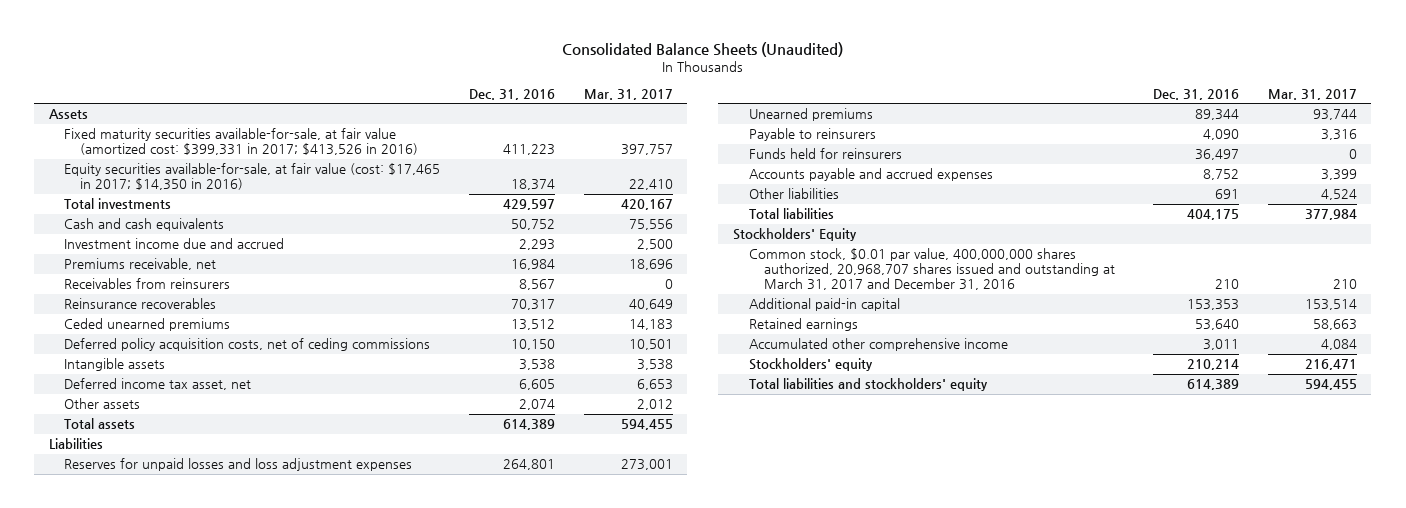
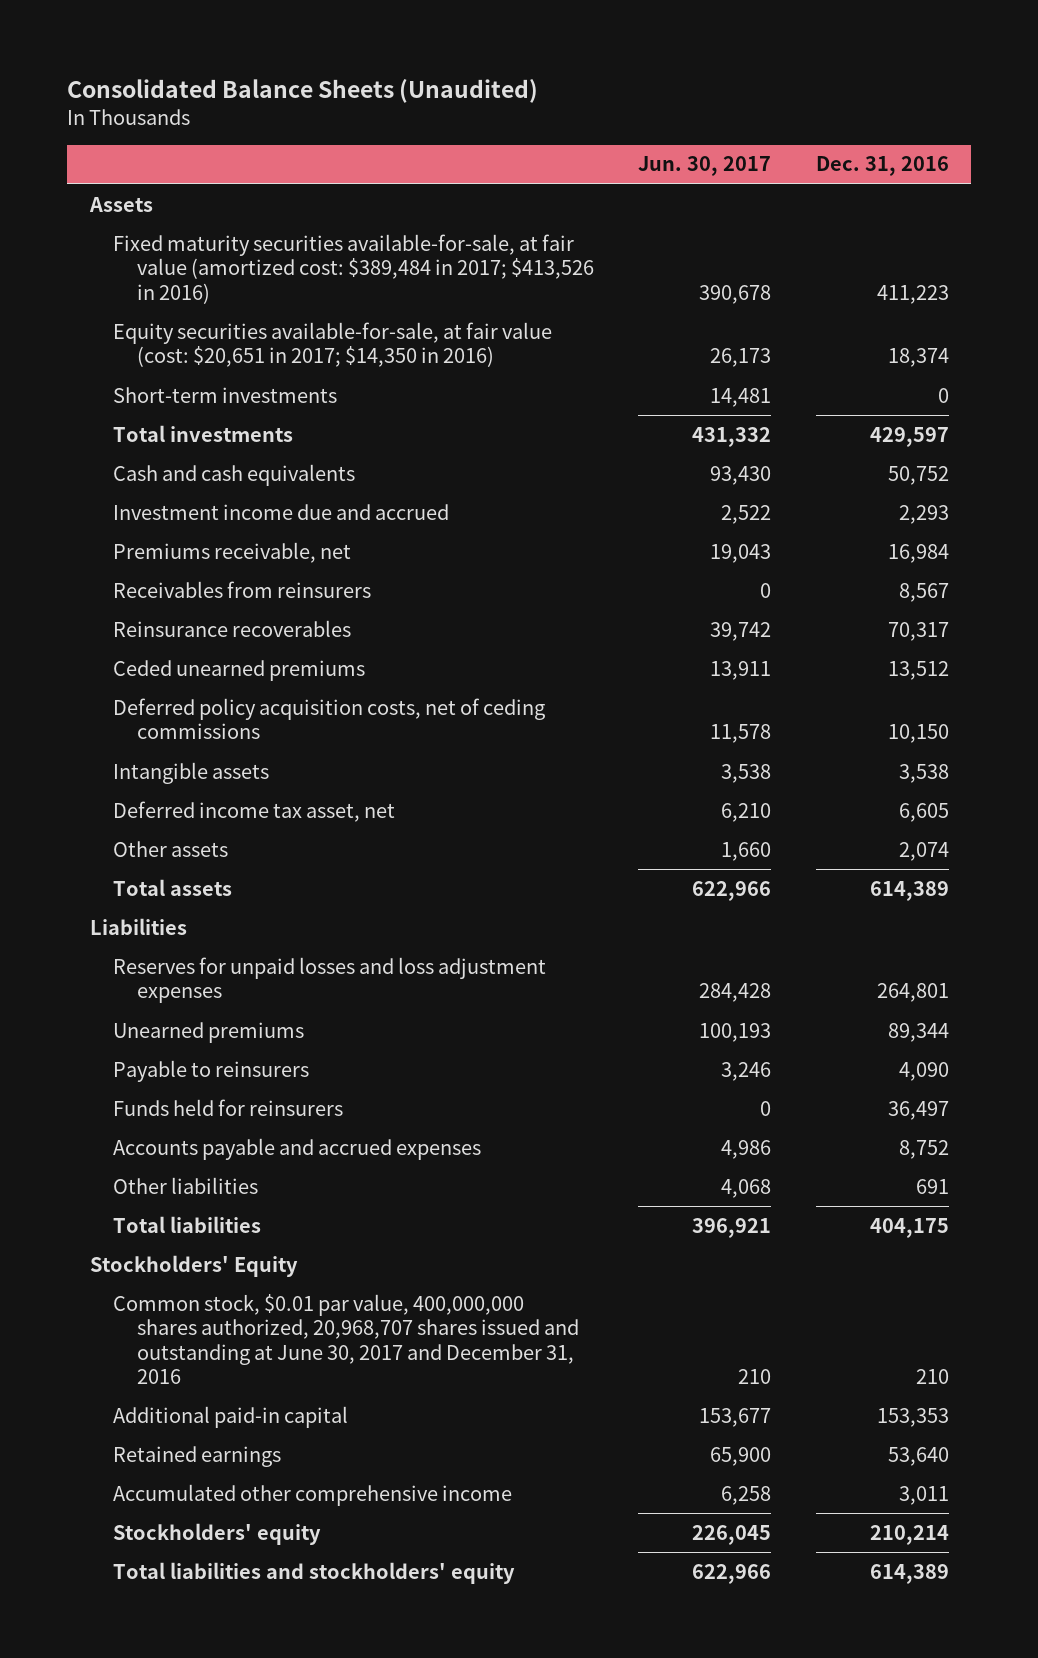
- | Dec. 31, 2016 | Mar. 31, 2017
+ | Jun. 30, 2017 | Dec. 31, 2016
- Fixed maturity securities available-for-sale, at fair value (amortized cost: $399,331 in 2017; $413,526 in 2016) | 411,223 | 397,757
- Equity securities available-for-sale, at fair value (cost: $17,465 in 2017; $14,350 in 2016) | 18,374 | 22,410
+ Fixed maturity securities available-for-sale, at fair value (amortized cost: $389,484 in 2017; $413,526 in 2016) | 390,678 | 411,223
+ Equity securities available-for-sale, at fair value (cost: $20,651 in 2017; $14,350 in 2016) | 26,173 | 18,374
+ Short-term investments | 14,481 | 0
- Common stock, $0.01 par value, 400,000,000 shares authorized, 20,968,707 shares issued and outstanding at March 31, 2017 and December 31, 2016 | 210 | 210
+ Common stock, $0.01 par value, 400,000,000 shares authorized, 20,968,707 shares issued and outstanding at June 30, 2017 and December 31, 2016 | 210 | 210

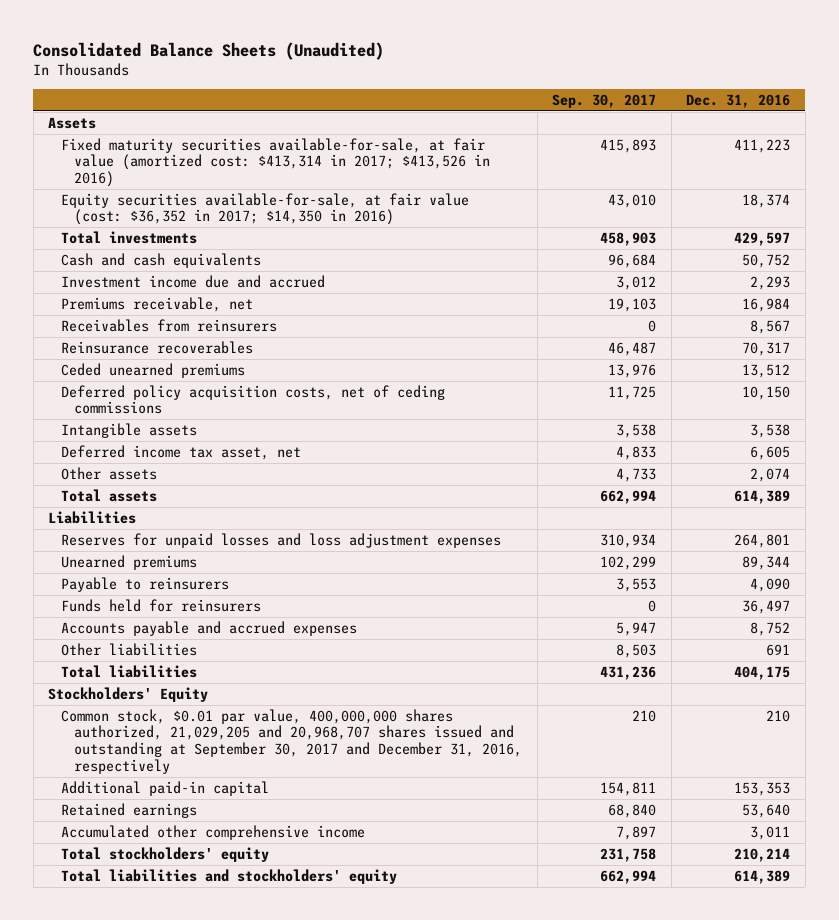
- | Jun. 30, 2017 | Dec. 31, 2016
+ | Sep. 30, 2017 | Dec. 31, 2016
- Fixed maturity securities available-for-sale, at fair value (amortized cost: $389,484 in 2017; $413,526 in 2016) | 390,678 | 411,223
- Equity securities available-for-sale, at fair value (cost: $20,651 in 2017; $14,350 in 2016) | 26,173 | 18,374
- Short-term investments | 14,481 | 0
+ Fixed maturity securities available-for-sale, at fair value (amortized cost: $413,314 in 2017; $413,526 in 2016) | 415,893 | 411,223
+ Equity securities available-for-sale, at fair value (cost: $36,352 in 2017; $14,350 in 2016) | 43,010 | 18,374
- Common stock, $0.01 par value, 400,000,000 shares authorized, 20,968,707 shares issued and outstanding at June 30, 2017 and December 31, 2016 | 210 | 210
+ Common stock, $0.01 par value, 400,000,000 shares authorized, 21,029,205 and 20,968,707 shares issued and outstanding at September 30, 2017 and December 31, 2016, respectively | 210 | 210
- Stockholders' equity | 226,045 | 210,214
+ Total stockholders' equity | 231,758 | 210,214

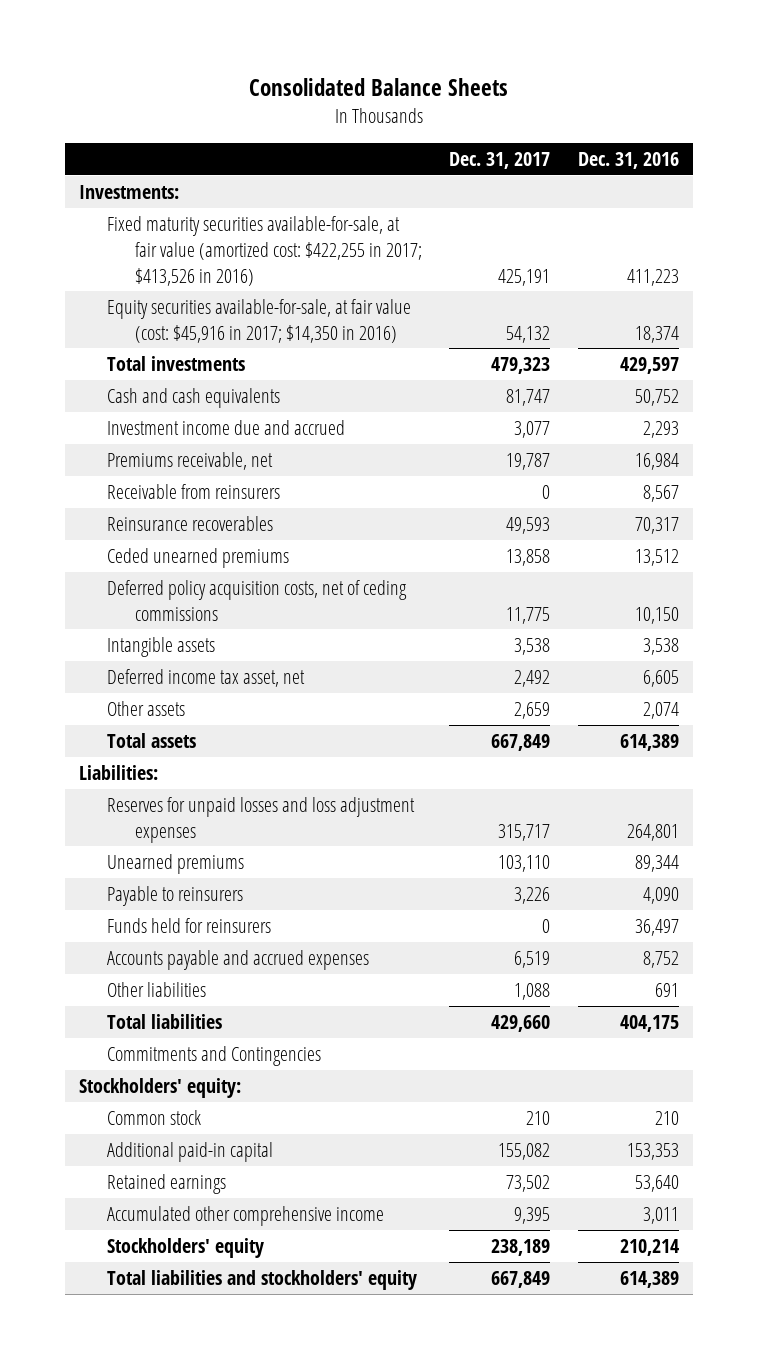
- Consolidated Balance Sheets (Unaudited)
+ Consolidated Balance Sheets
- | Sep. 30, 2017 | Dec. 31, 2016
+ | Dec. 31, 2017 | Dec. 31, 2016
- Assets
- Fixed maturity securities available-for-sale, at fair value (amortized cost: $413,314 in 2017; $413,526 in 2016) | 415,893 | 411,223
- Equity securities available-for-sale, at fair value (cost: $36,352 in 2017; $14,350 in 2016) | 43,010 | 18,374
+ Investments:
+ Fixed maturity securities available-for-sale, at fair value (amortized cost: $422,255 in 2017; $413,526 in 2016) | 425,191 | 411,223
+ Equity securities available-for-sale, at fair value (cost: $45,916 in 2017; $14,350 in 2016) | 54,132 | 18,374
- Receivables from reinsurers | 0 | 8,567
+ Receivable from reinsurers | 0 | 8,567
- Liabilities
+ Liabilities:
- Stockholders' Equity
- Common stock, $0.01 par value, 400,000,000 shares authorized, 21,029,205 and 20,968,707 shares issued and outstanding at September 30, 2017 and December 31, 2016, respectively | 210 | 210
+ Commitments and Contingencies
+ Stockholders' equity:
+ Common stock | 210 | 210
- Total stockholders' equity | 231,758 | 210,214
+ Stockholders' equity | 238,189 | 210,214

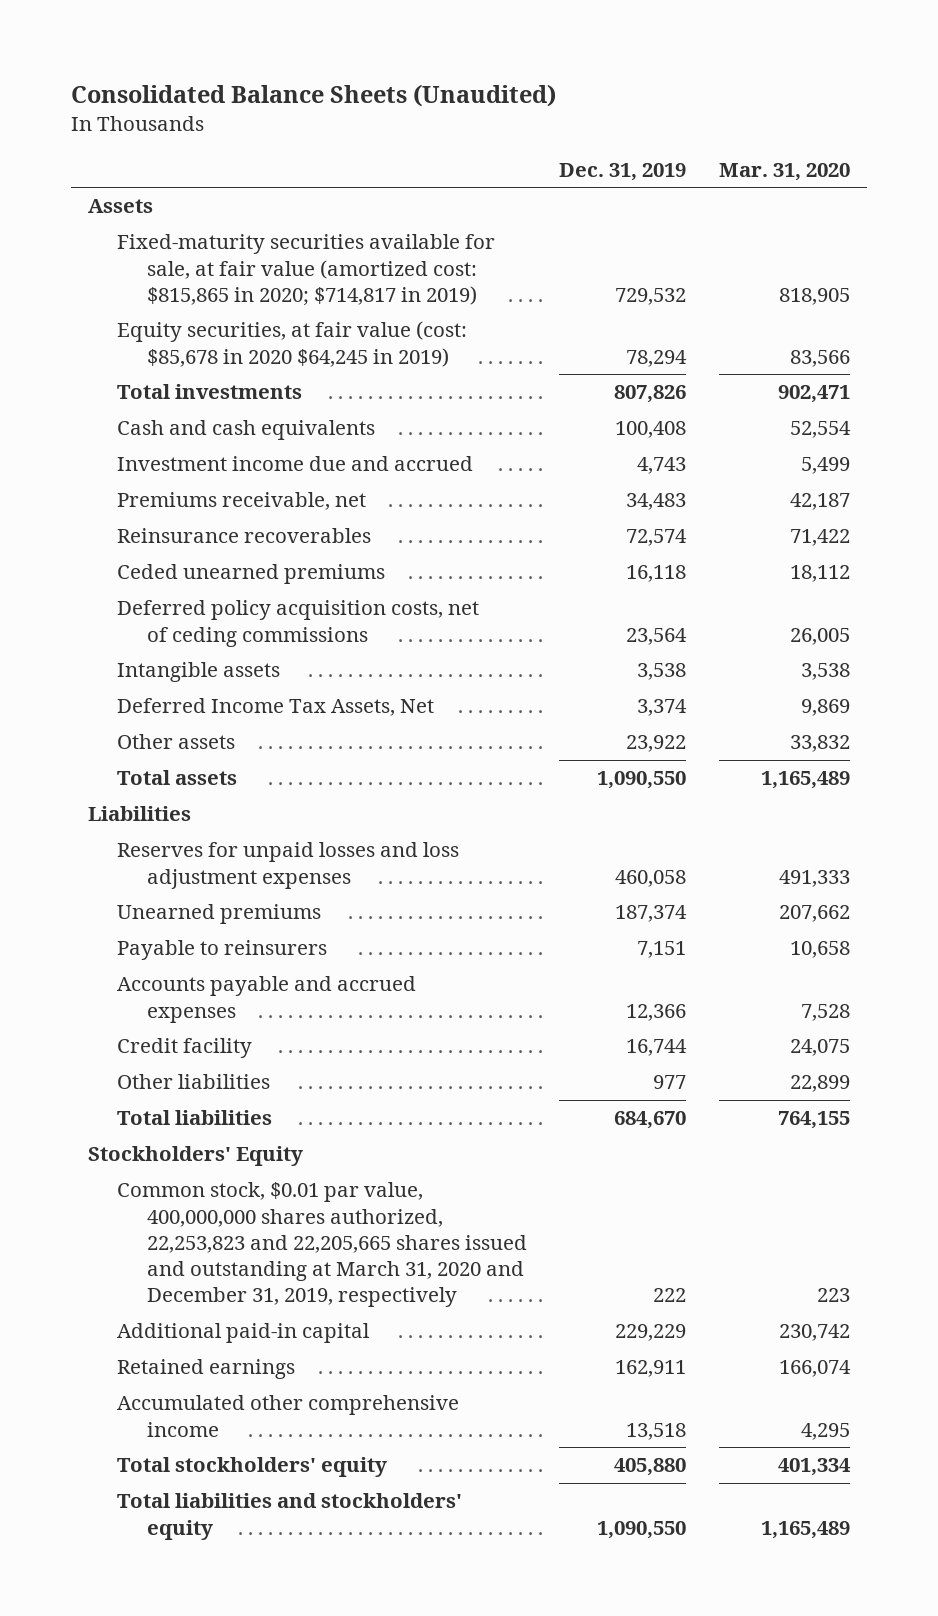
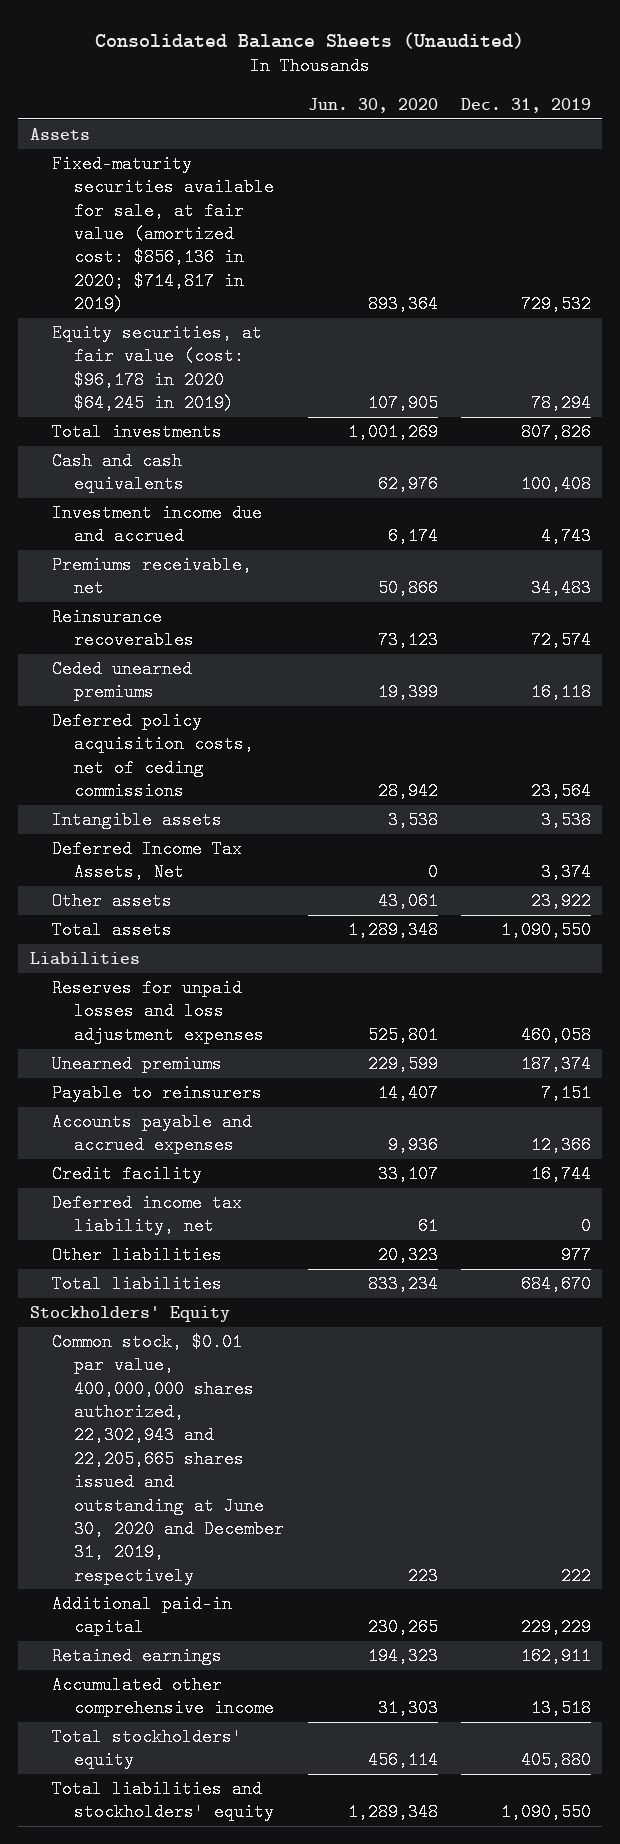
- | Dec. 31, 2019 | Mar. 31, 2020
+ | Jun. 30, 2020 | Dec. 31, 2019
- Fixed-maturity securities available for sale, at fair value (amortized cost: $815,865 in 2020; $714,817 in 2019) | 729,532 | 818,905
- Equity securities, at fair value (cost: $85,678 in 2020 $64,245 in 2019) | 78,294 | 83,566
+ Fixed-maturity securities available for sale, at fair value (amortized cost: $856,136 in 2020; $714,817 in 2019) | 893,364 | 729,532
+ Equity securities, at fair value (cost: $96,178 in 2020 $64,245 in 2019) | 107,905 | 78,294
+ Deferred income tax liability, net | 61 | 0
- Common stock, $0.01 par value, 400,000,000 shares authorized, 22,253,823 and 22,205,665 shares issued and outstanding at March 31, 2020 and December 31, 2019, respectively | 222 | 223
+ Common stock, $0.01 par value, 400,000,000 shares authorized, 22,302,943 and 22,205,665 shares issued and outstanding at June 30, 2020 and December 31, 2019, respectively | 223 | 222

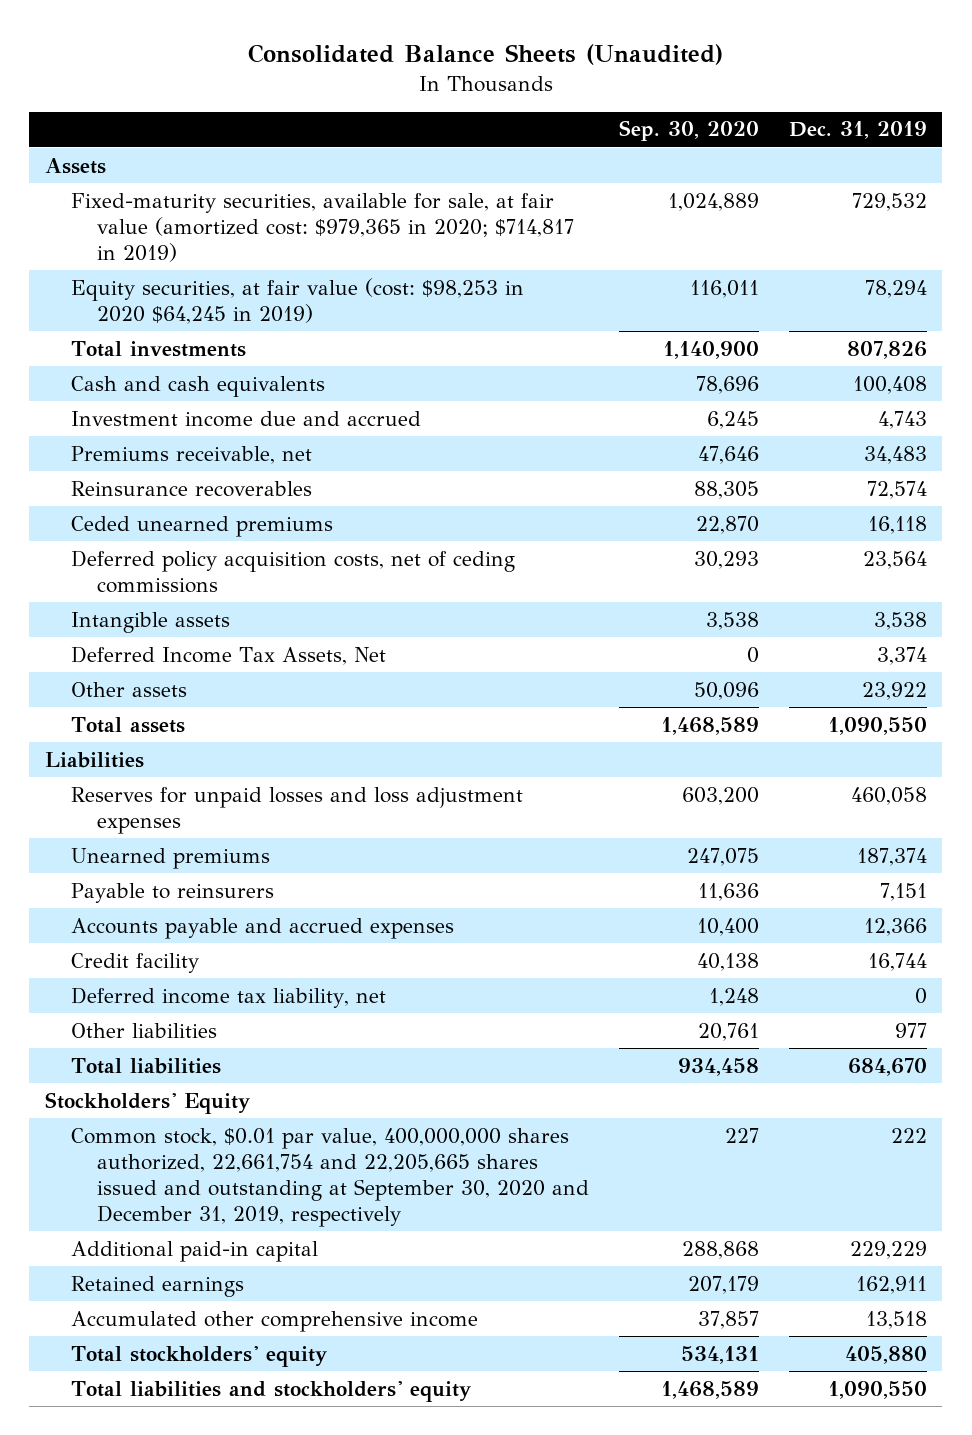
- | Jun. 30, 2020 | Dec. 31, 2019
+ | Sep. 30, 2020 | Dec. 31, 2019
- Fixed-maturity securities available for sale, at fair value (amortized cost: $856,136 in 2020; $714,817 in 2019) | 893,364 | 729,532
- Equity securities, at fair value (cost: $96,178 in 2020 $64,245 in 2019) | 107,905 | 78,294
+ Fixed-maturity securities, available for sale, at fair value (amortized cost: $979,365 in 2020; $714,817 in 2019) | 1,024,889 | 729,532
+ Equity securities, at fair value (cost: $98,253 in 2020 $64,245 in 2019) | 116,011 | 78,294
- Common stock, $0.01 par value, 400,000,000 shares authorized, 22,302,943 and 22,205,665 shares issued and outstanding at June 30, 2020 and December 31, 2019, respectively | 223 | 222
+ Common stock, $0.01 par value, 400,000,000 shares authorized, 22,661,754 and 22,205,665 shares issued and outstanding at September 30, 2020 and December 31, 2019, respectively | 227 | 222

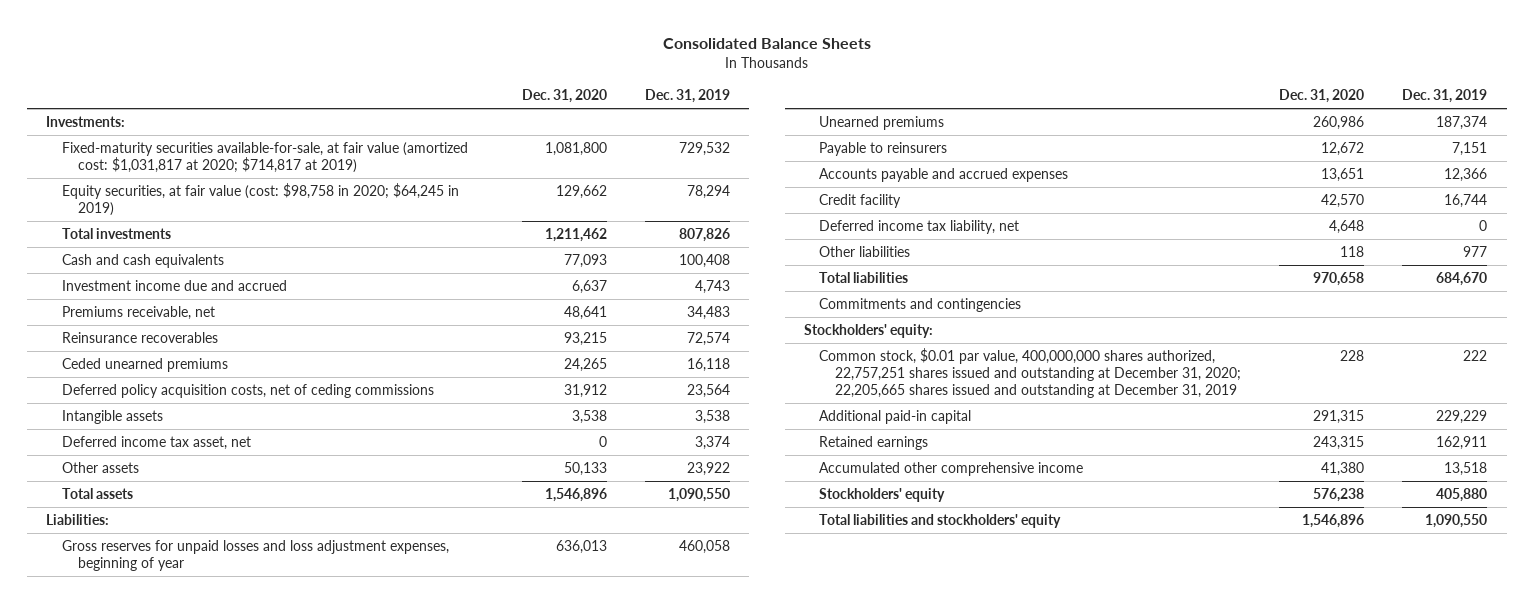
- Consolidated Balance Sheets (Unaudited)
+ Consolidated Balance Sheets
- | Sep. 30, 2020 | Dec. 31, 2019
+ | Dec. 31, 2020 | Dec. 31, 2019
- Assets
- Fixed-maturity securities, available for sale, at fair value (amortized cost: $979,365 in 2020; $714,817 in 2019) | 1,024,889 | 729,532
- Equity securities, at fair value (cost: $98,253 in 2020 $64,245 in 2019) | 116,011 | 78,294
+ Investments:
+ Fixed-maturity securities available-for-sale, at fair value (amortized cost: $1,031,817 at 2020; $714,817 at 2019) | 1,081,800 | 729,532
+ Equity securities, at fair value (cost: $98,758 in 2020; $64,245 in 2019) | 129,662 | 78,294
- Deferred Income Tax Assets, Net | 0 | 3,374
+ Deferred income tax asset, net | 0 | 3,374
- Liabilities
- Reserves for unpaid losses and loss adjustment expenses | 603,200 | 460,058
+ Liabilities:
+ Gross reserves for unpaid losses and loss adjustment expenses, beginning of year | 636,013 | 460,058
- Stockholders' Equity
- Common stock, $0.01 par value, 400,000,000 shares authorized, 22,661,754 and 22,205,665 shares issued and outstanding at September 30, 2020 and December 31, 2019, respectively | 227 | 222
+ Commitments and contingencies
+ Stockholders' equity:
+ Common stock, $0.01 par value, 400,000,000 shares authorized, 22,757,251 shares issued and outstanding at December 31, 2020; 22,205,665 shares issued and outstanding at December 31, 2019 | 228 | 222
- Total stockholders' equity | 534,131 | 405,880
+ Stockholders' equity | 576,238 | 405,880

